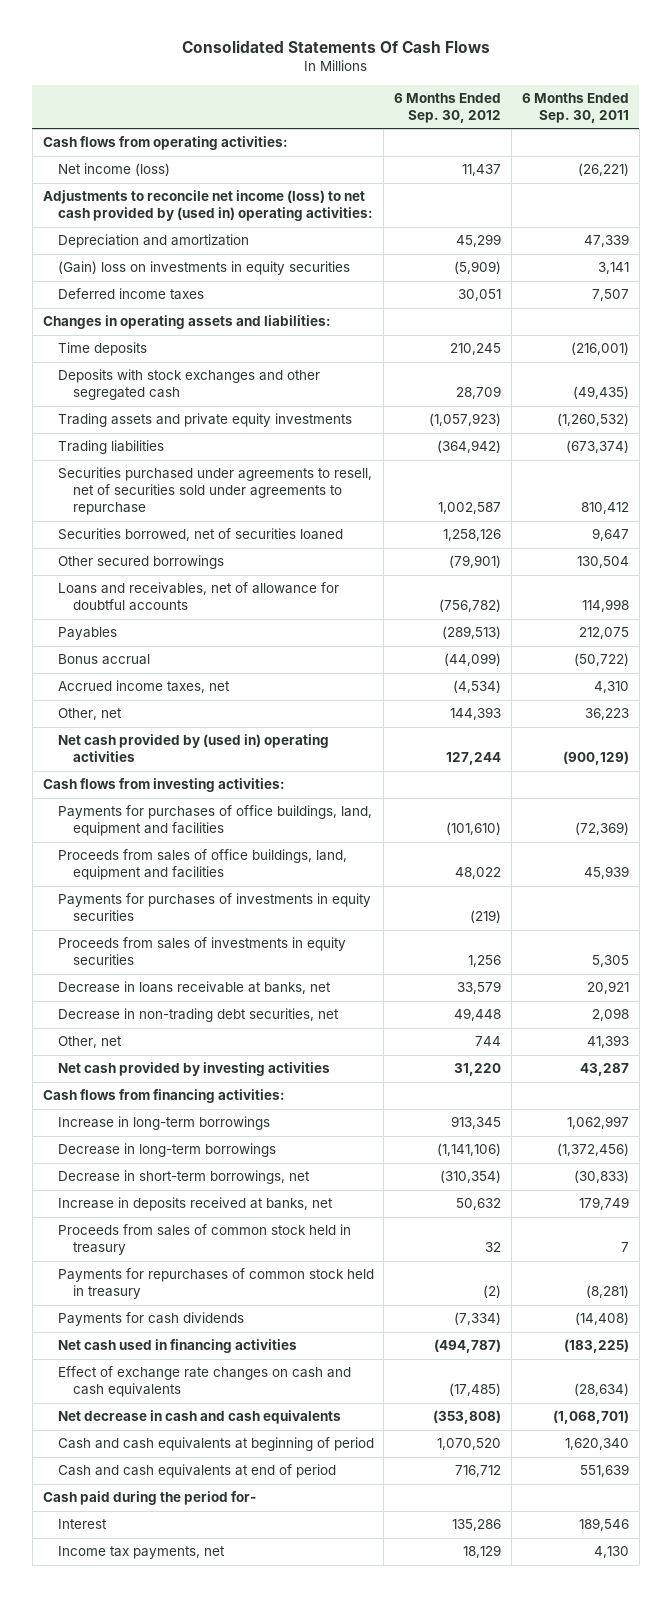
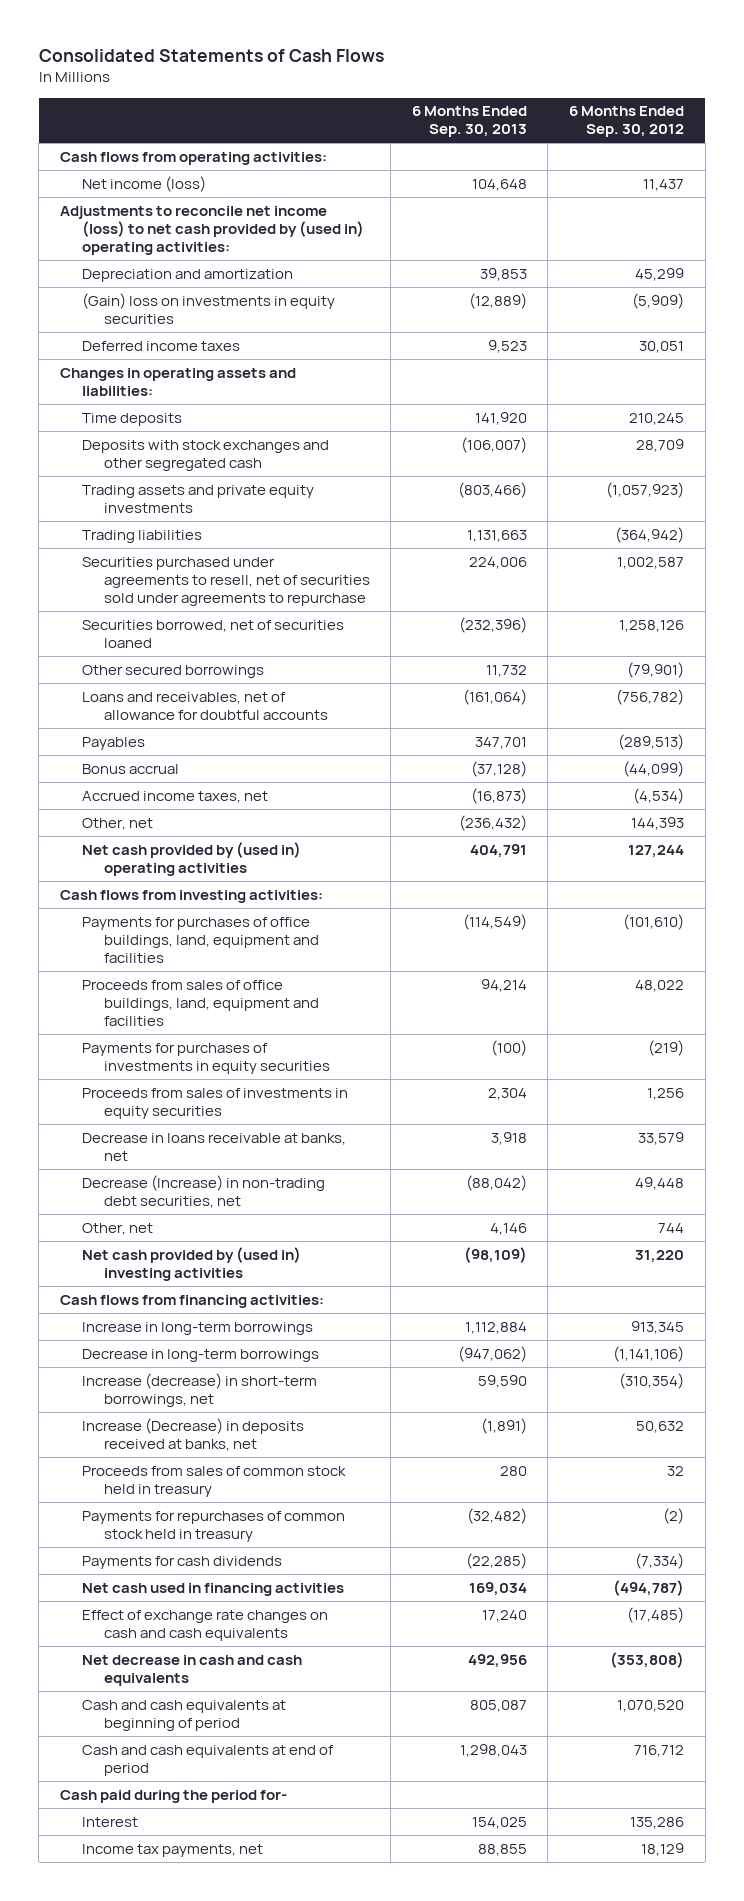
- Consolidated Statements Of Cash Flows
+ Consolidated Statements of Cash Flows
- | 6 Months Ended Sep. 30, 2012 | 6 Months Ended Sep. 30, 2011
+ | 6 Months Ended Sep. 30, 2013 | 6 Months Ended Sep. 30, 2012
- Decrease in non-trading debt securities, net | 49,448 | 2,098
+ Decrease (Increase) in non-trading debt securities, net | (88,042) | 49,448
- Net cash provided by investing activities | 31,220 | 43,287
+ Net cash provided by (used in) investing activities | (98,109) | 31,220
- Decrease in short-term borrowings, net | (310,354) | (30,833)
- Increase in deposits received at banks, net | 50,632 | 179,749
+ Increase (decrease) in short-term borrowings, net | 59,590 | (310,354)
+ Increase (Decrease) in deposits received at banks, net | (1,891) | 50,632

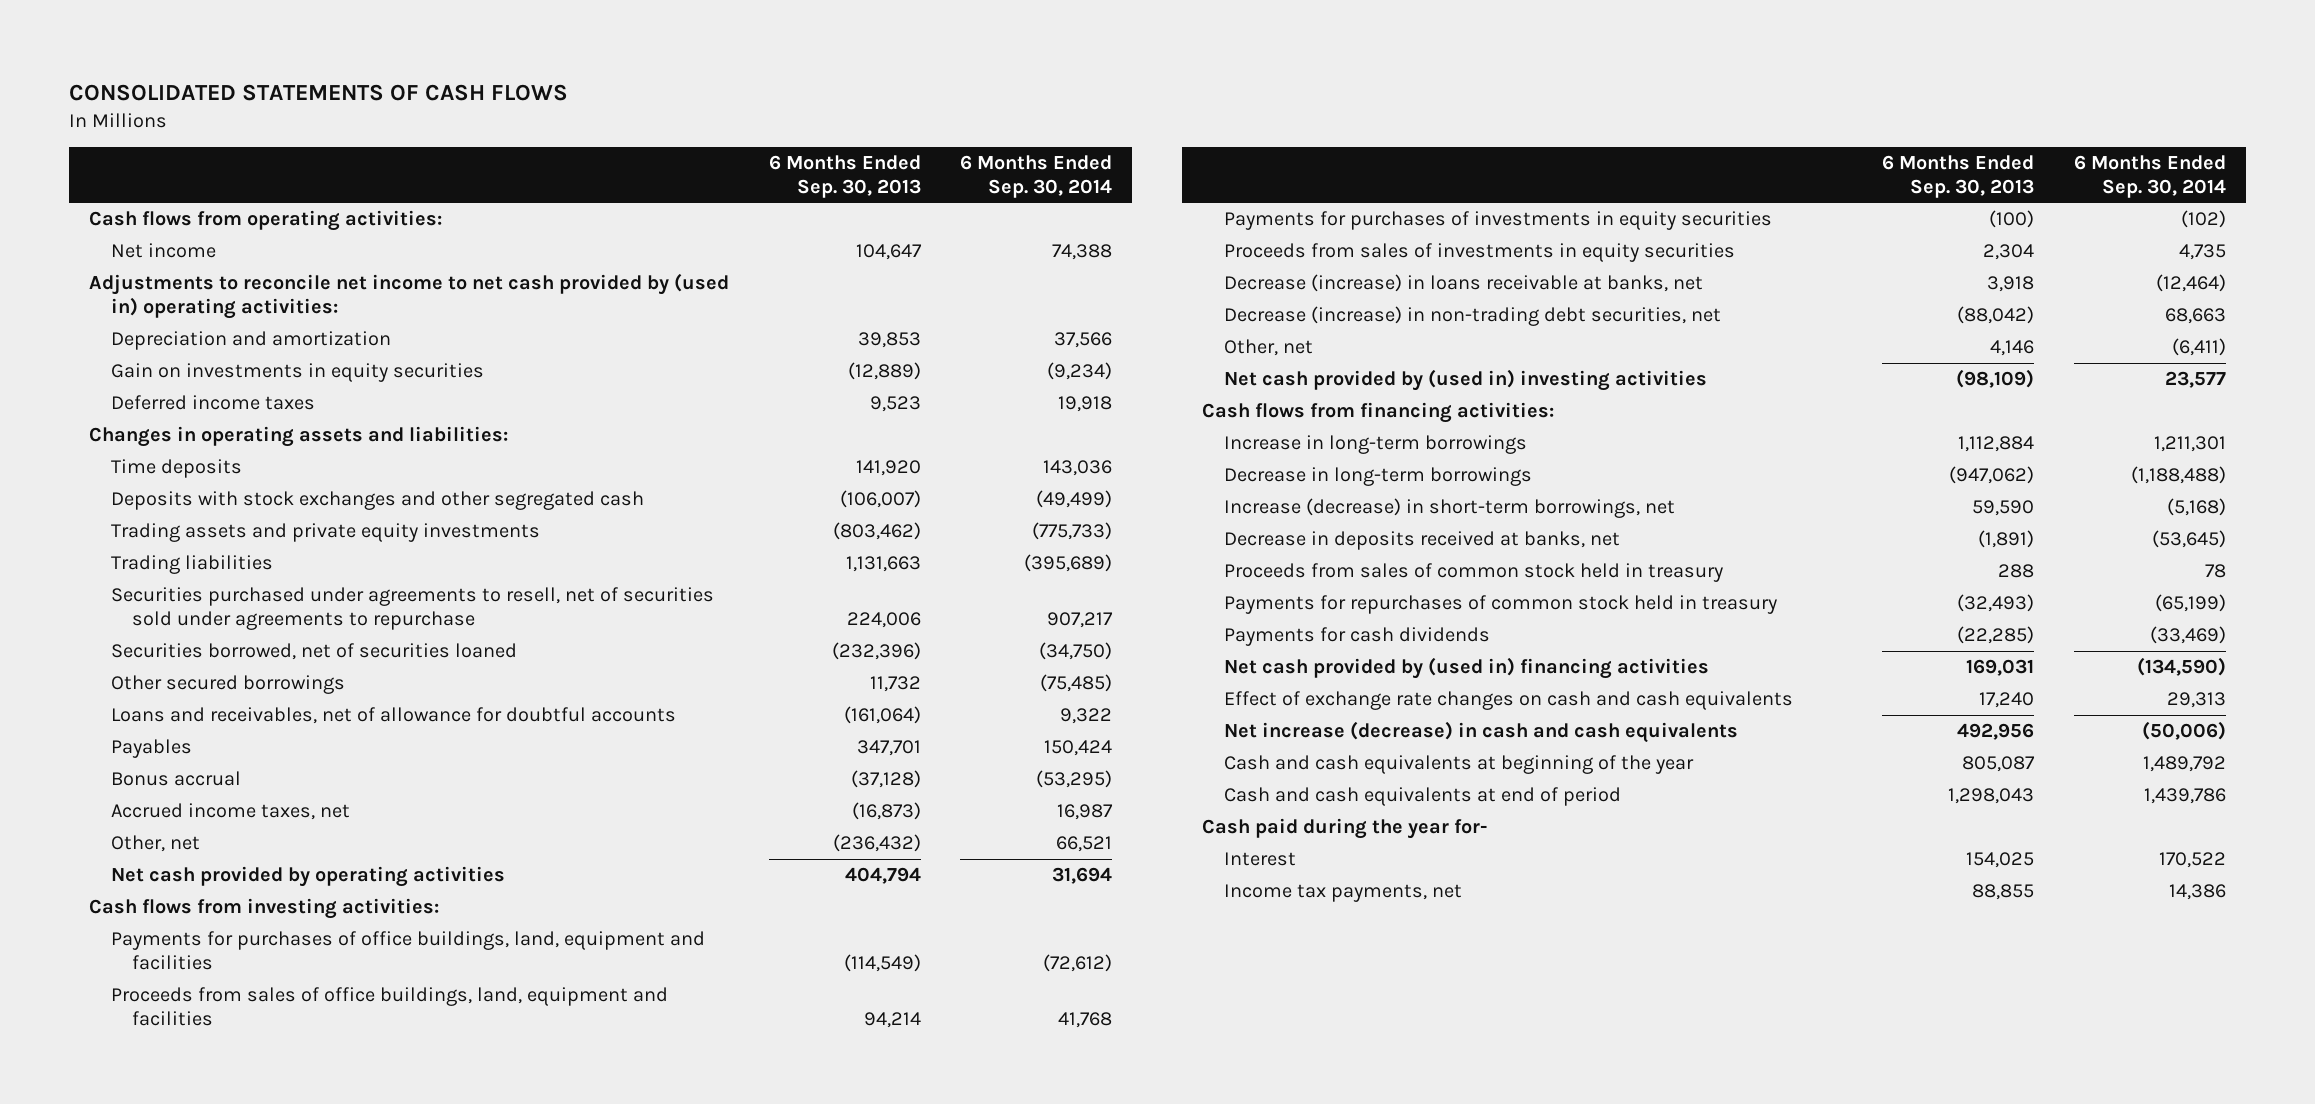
- Consolidated Statements of Cash Flows
+ CONSOLIDATED STATEMENTS OF CASH FLOWS
- | 6 Months Ended Sep. 30, 2013 | 6 Months Ended Sep. 30, 2012
+ | 6 Months Ended Sep. 30, 2013 | 6 Months Ended Sep. 30, 2014
- Net income (loss) | 104,648 | 11,437
- Adjustments to reconcile net income (loss) to net cash provided by (used in) operating activities:
+ Net income | 104,647 | 74,388
+ Adjustments to reconcile net income to net cash provided by (used in) operating activities:
- (Gain) loss on investments in equity securities | (12,889) | (5,909)
+ Gain on investments in equity securities | (12,889) | (9,234)
- Trading assets and private equity investments | (803,466) | (1,057,923)
+ Trading assets and private equity investments | (803,462) | (775,733)
- Net cash provided by (used in) operating activities | 404,791 | 127,244
+ Net cash provided by operating activities | 404,794 | 31,694
- Decrease in loans receivable at banks, net | 3,918 | 33,579
- Decrease (Increase) in non-trading debt securities, net | (88,042) | 49,448
+ Decrease (increase) in loans receivable at banks, net | 3,918 | (12,464)
+ Decrease (increase) in non-trading debt securities, net | (88,042) | 68,663
- Increase (Decrease) in deposits received at banks, net | (1,891) | 50,632
- Proceeds from sales of common stock held in treasury | 280 | 32
- Payments for repurchases of common stock held in treasury | (32,482) | (2)
+ Decrease in deposits received at banks, net | (1,891) | (53,645)
+ Proceeds from sales of common stock held in treasury | 288 | 78
+ Payments for repurchases of common stock held in treasury | (32,493) | (65,199)
- Net cash used in financing activities | 169,034 | (494,787)
+ Net cash provided by (used in) financing activities | 169,031 | (134,590)
- Net decrease in cash and cash equivalents | 492,956 | (353,808)
- Cash and cash equivalents at beginning of period | 805,087 | 1,070,520
+ Net increase (decrease) in cash and cash equivalents | 492,956 | (50,006)
+ Cash and cash equivalents at beginning of the year | 805,087 | 1,489,792
- Cash paid during the period for-
+ Cash paid during the year for-

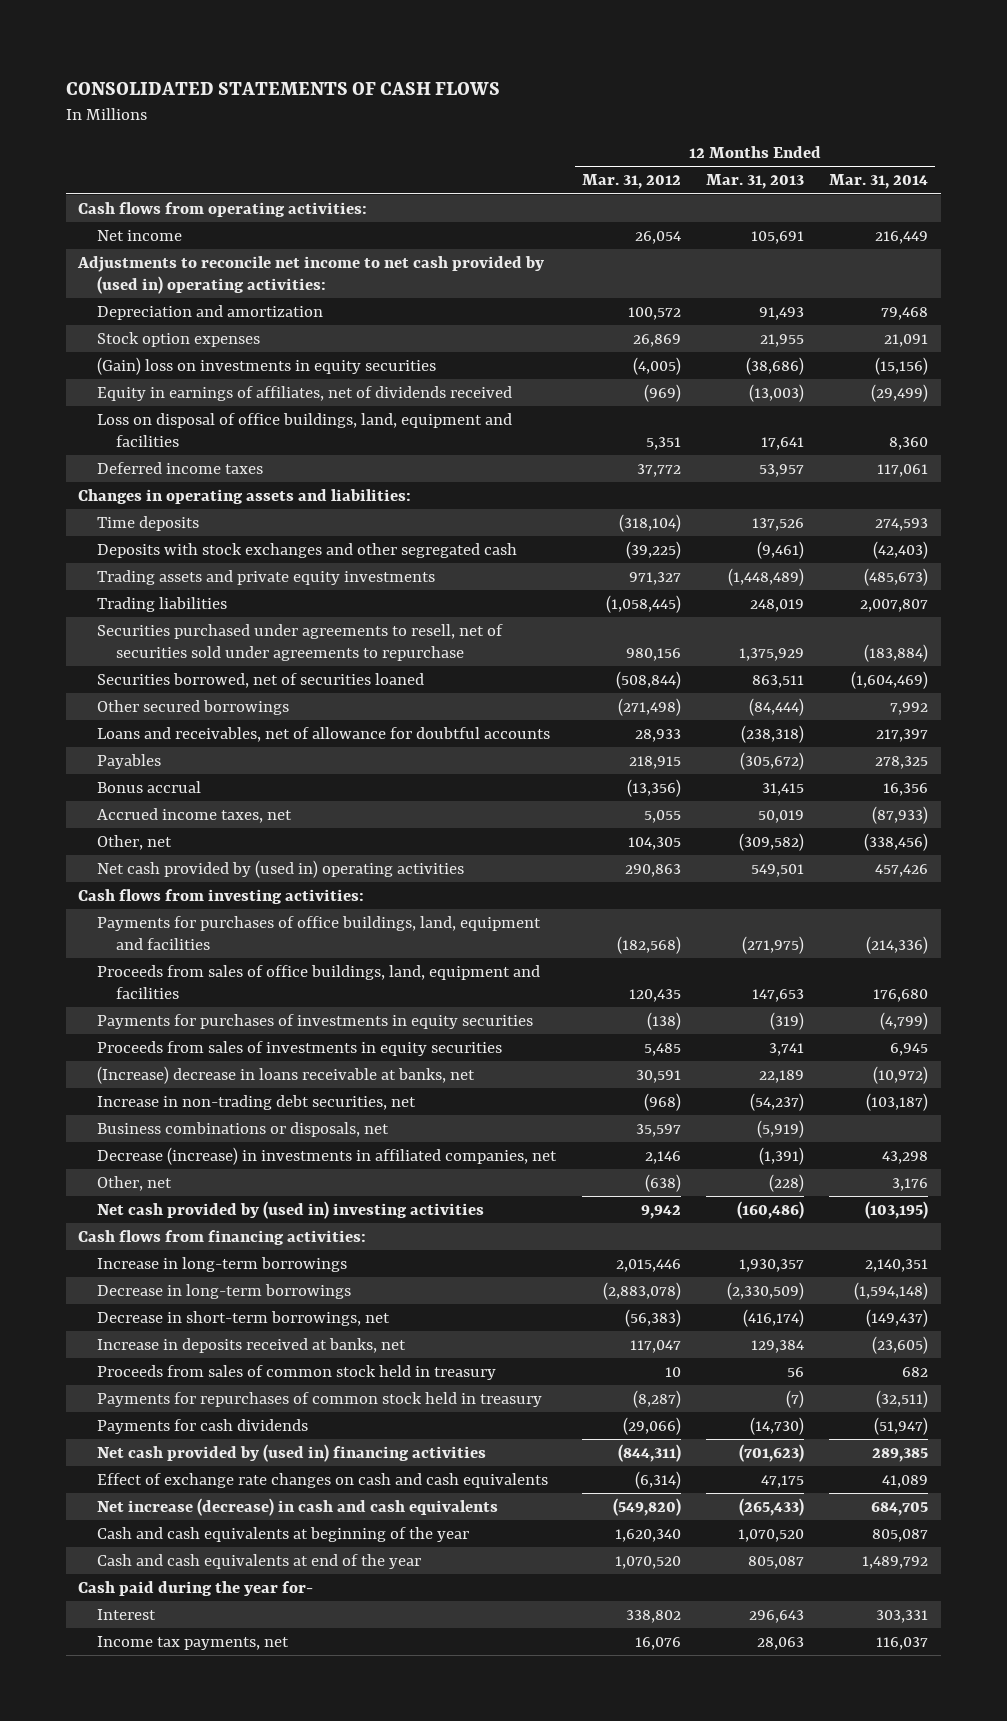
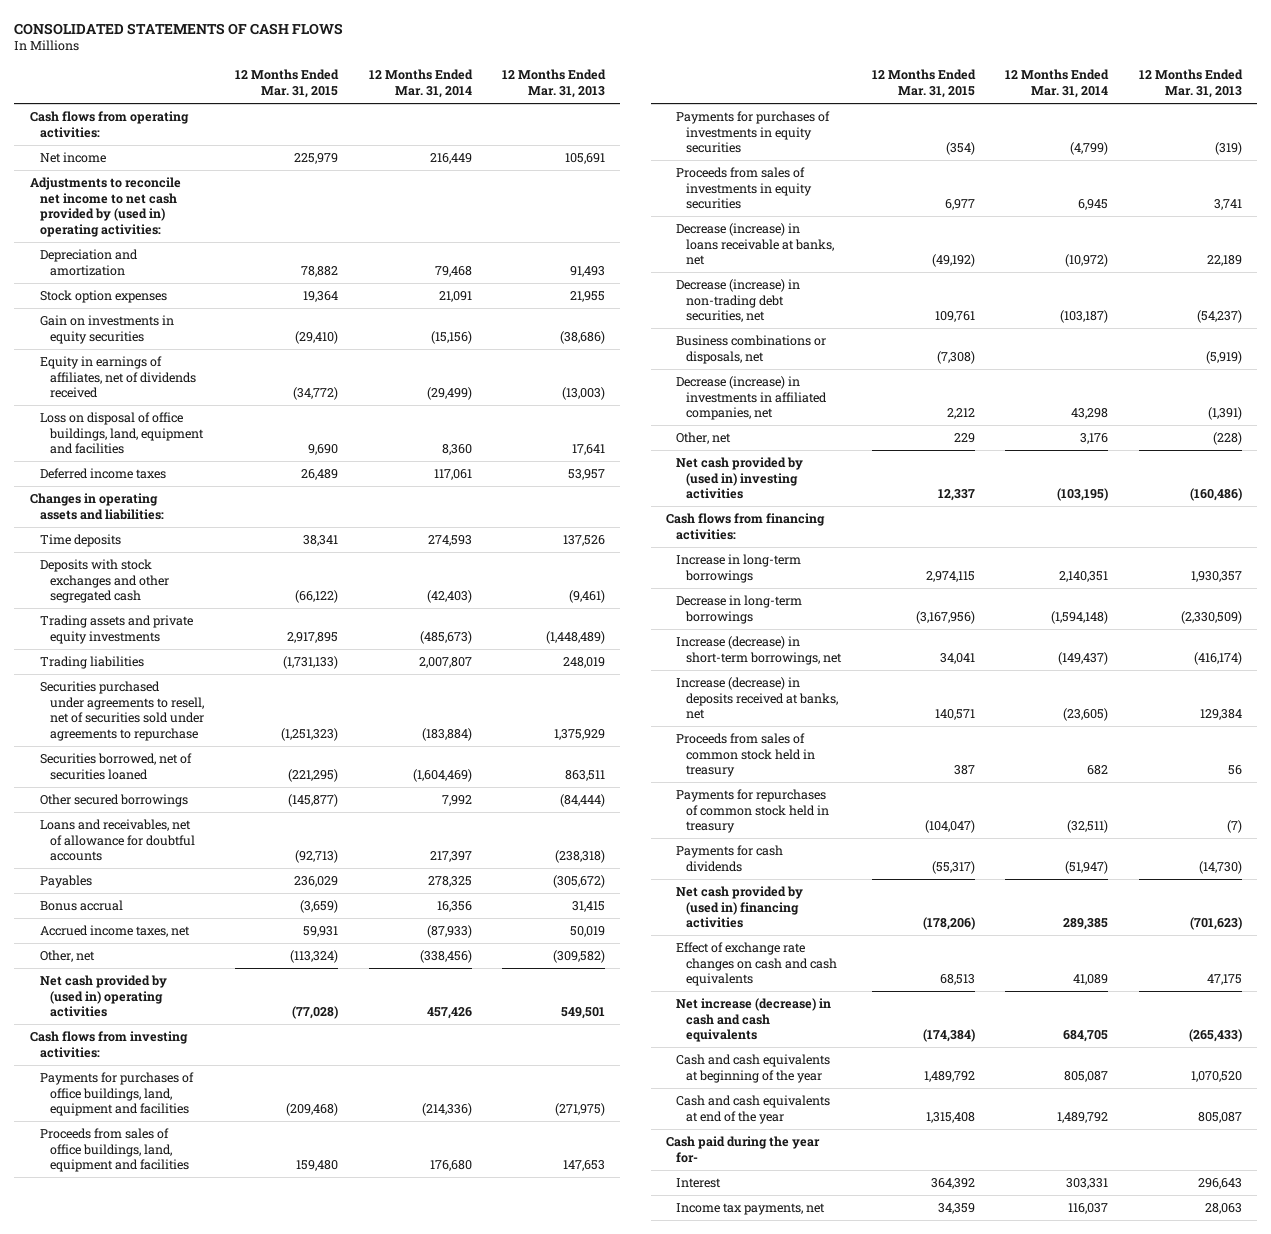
- | 12 Months Ended Mar. 31, 2012 | 12 Months Ended Mar. 31, 2013 | 12 Months Ended Mar. 31, 2014
+ | 12 Months Ended Mar. 31, 2015 | 12 Months Ended Mar. 31, 2014 | 12 Months Ended Mar. 31, 2013
- (Gain) loss on investments in equity securities | (4,005) | (38,686) | (15,156)
+ Gain on investments in equity securities | (29,410) | (15,156) | (38,686)
- (Increase) decrease in loans receivable at banks, net | 30,591 | 22,189 | (10,972)
- Increase in non-trading debt securities, net | (968) | (54,237) | (103,187)
+ Decrease (increase) in loans receivable at banks, net | (49,192) | (10,972) | 22,189
+ Decrease (increase) in non-trading debt securities, net | 109,761 | (103,187) | (54,237)
- Decrease in short-term borrowings, net | (56,383) | (416,174) | (149,437)
- Increase in deposits received at banks, net | 117,047 | 129,384 | (23,605)
+ Increase (decrease) in short-term borrowings, net | 34,041 | (149,437) | (416,174)
+ Increase (decrease) in deposits received at banks, net | 140,571 | (23,605) | 129,384

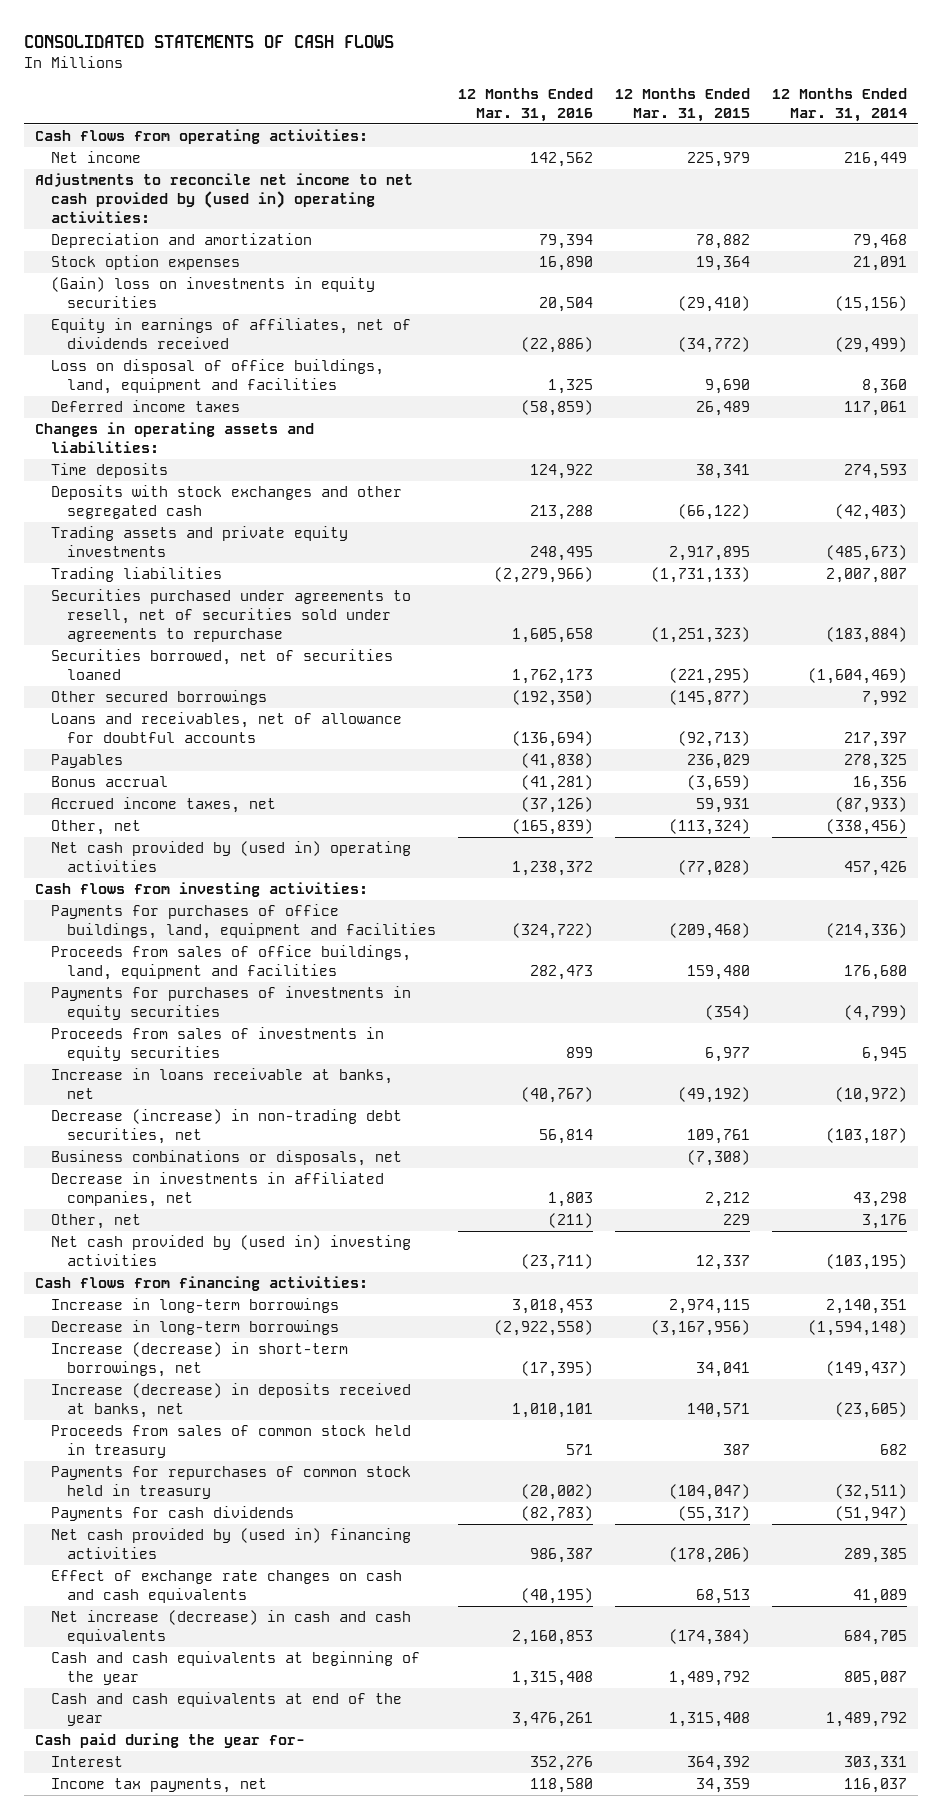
- | 12 Months Ended Mar. 31, 2015 | 12 Months Ended Mar. 31, 2014 | 12 Months Ended Mar. 31, 2013
+ | 12 Months Ended Mar. 31, 2016 | 12 Months Ended Mar. 31, 2015 | 12 Months Ended Mar. 31, 2014
- Gain on investments in equity securities | (29,410) | (15,156) | (38,686)
+ (Gain) loss on investments in equity securities | 20,504 | (29,410) | (15,156)
- Decrease (increase) in loans receivable at banks, net | (49,192) | (10,972) | 22,189
+ Increase in loans receivable at banks, net | (40,767) | (49,192) | (10,972)
- Decrease (increase) in investments in affiliated companies, net | 2,212 | 43,298 | (1,391)
+ Decrease in investments in affiliated companies, net | 1,803 | 2,212 | 43,298

